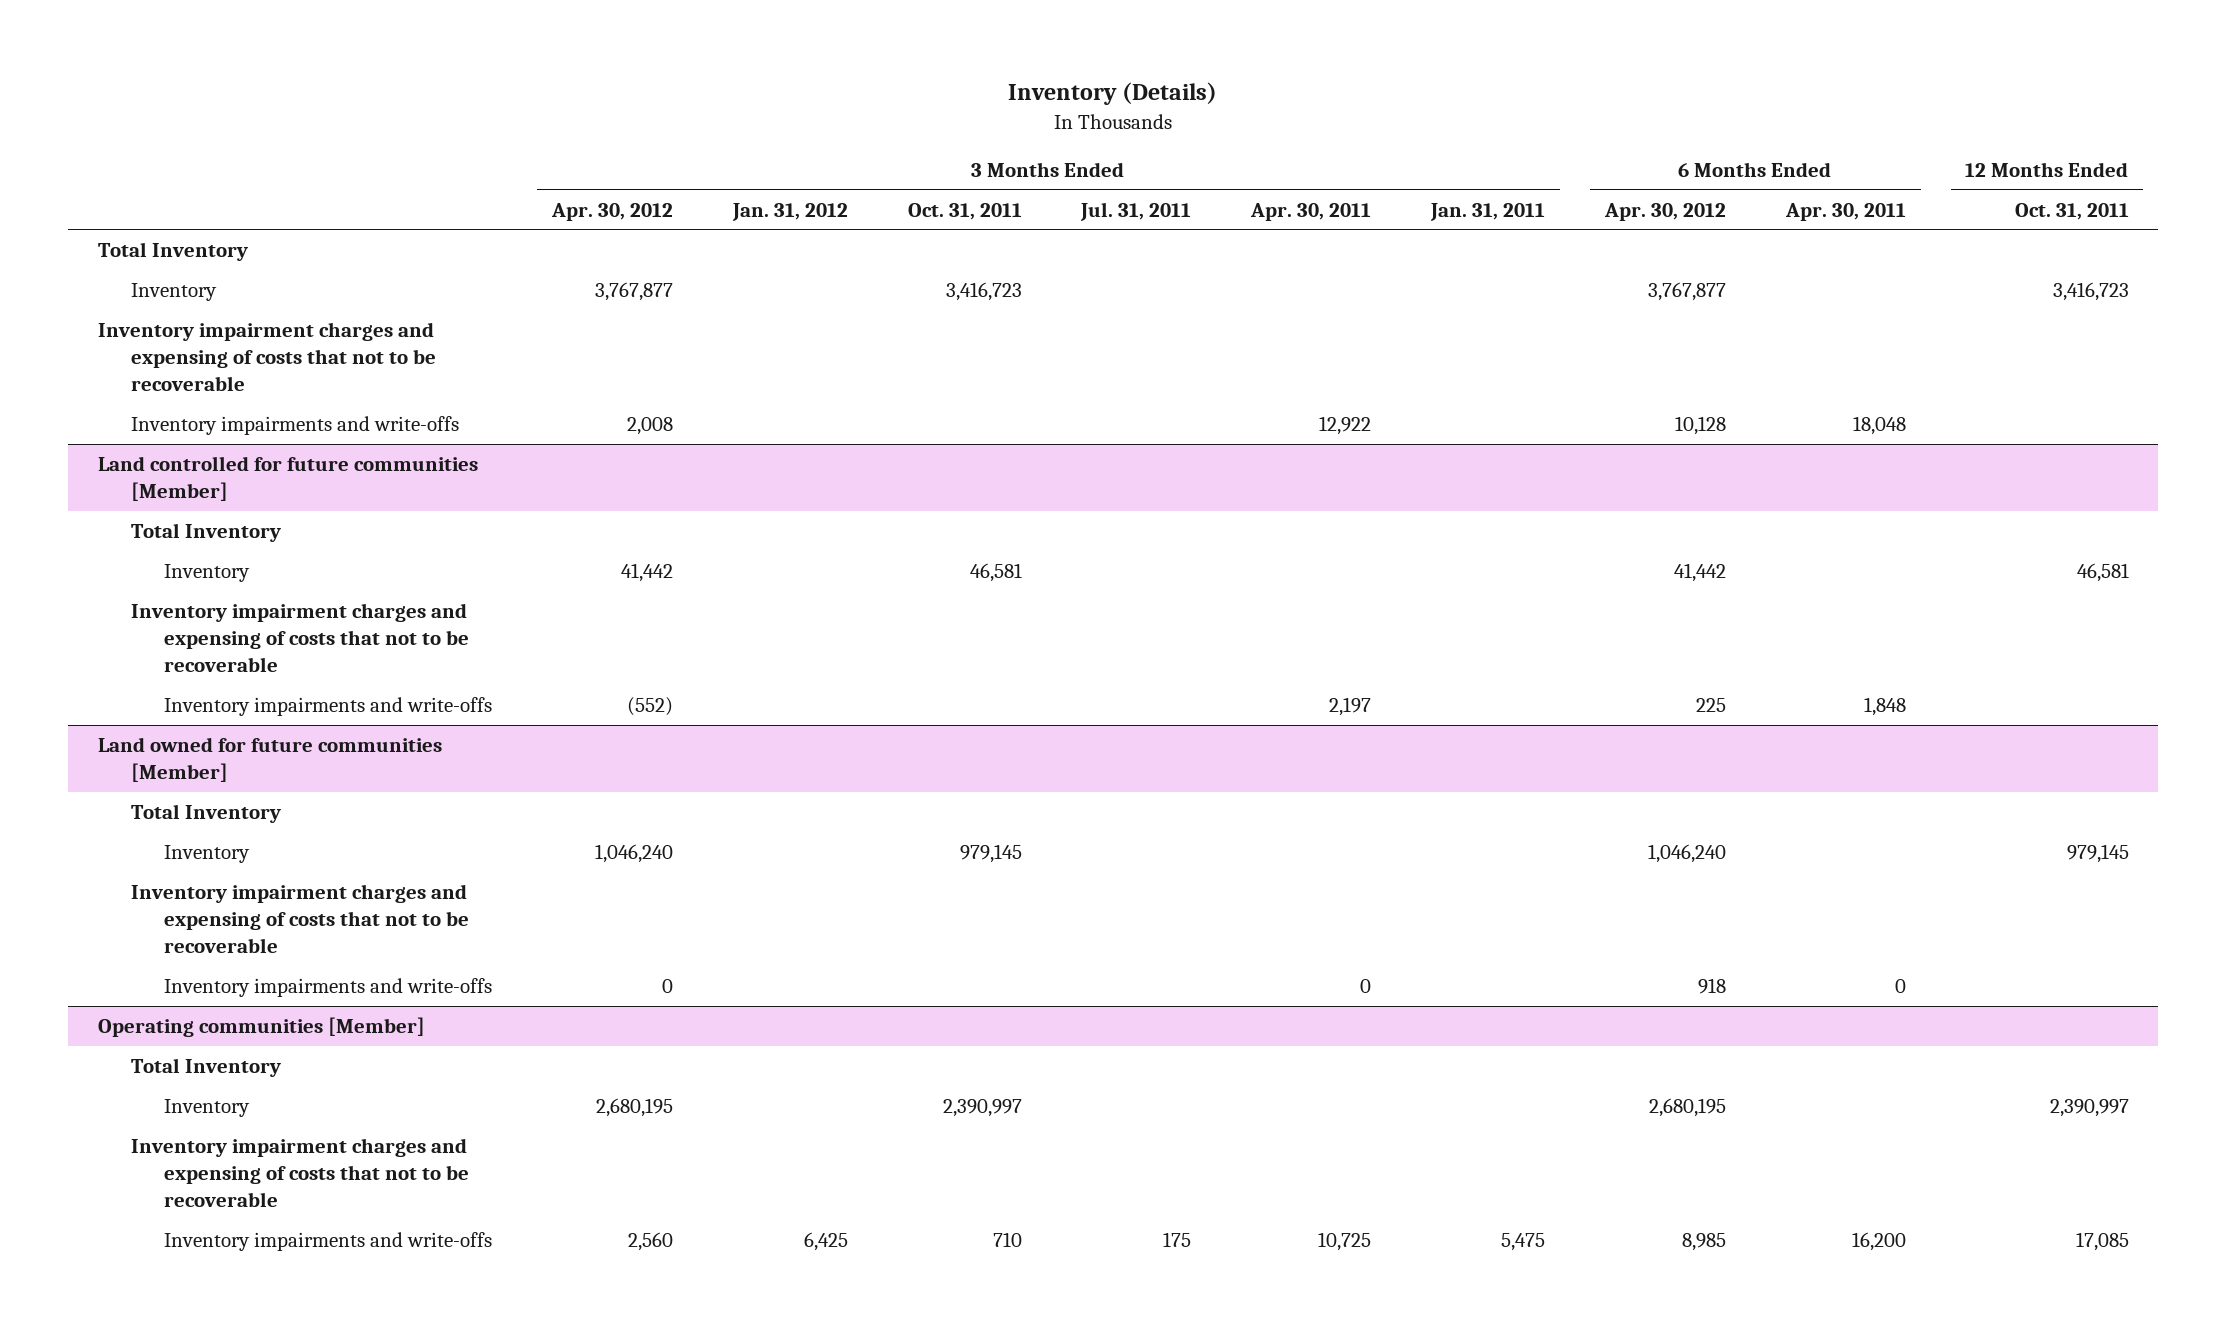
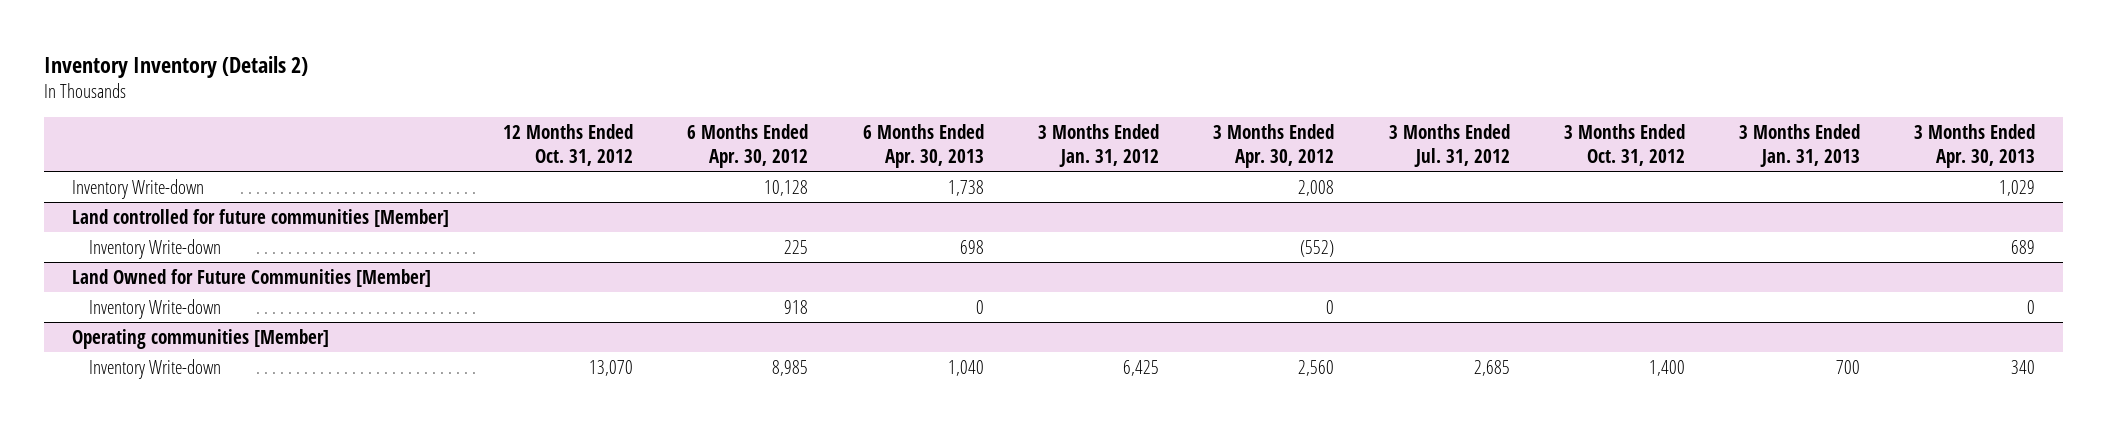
- Inventory (Details)
+ Inventory Inventory (Details 2)
- | 3 Months Ended Apr. 30, 2012 | 3 Months Ended Jan. 31, 2012 | 3 Months Ended Oct. 31, 2011 | 3 Months Ended Jul. 31, 2011 | 3 Months Ended Apr. 30, 2011 | 3 Months Ended Jan. 31, 2011 | 6 Months Ended Apr. 30, 2012 | 6 Months Ended Apr. 30, 2011 | 12 Months Ended Oct. 31, 2011
+ | 12 Months Ended Oct. 31, 2012 | 6 Months Ended Apr. 30, 2012 | 6 Months Ended Apr. 30, 2013 | 3 Months Ended Jan. 31, 2012 | 3 Months Ended Apr. 30, 2012 | 3 Months Ended Jul. 31, 2012 | 3 Months Ended Oct. 31, 2012 | 3 Months Ended Jan. 31, 2013 | 3 Months Ended Apr. 30, 2013
- Total Inventory
- Inventory | 3,767,877 | | 3,416,723 | | | | 3,767,877 | | 3,416,723
- Inventory impairment charges and expensing of costs that not to be recoverable
- Inventory impairments and write-offs | 2,008 | | | | 12,922 | | 10,128 | 18,048 |
+ Inventory Write-down | | 10,128 | 1,738 | | 2,008 | | | | 1,029
@ Land controlled for future communities [Member]
- Total Inventory
- Inventory | 41,442 | | 46,581 | | | | 41,442 | | 46,581
- Inventory impairment charges and expensing of costs that not to be recoverable
- Inventory impairments and write-offs | (552) | | | | 2,197 | | 225 | 1,848 |
- Land owned for future communities [Member]
- Total Inventory
- Inventory | 1,046,240 | | 979,145 | | | | 1,046,240 | | 979,145
- Inventory impairment charges and expensing of costs that not to be recoverable
- Inventory impairments and write-offs | 0 | | | | 0 | | 918 | 0 |
@ Land controlled for future communities [Member]
+ Inventory Write-down | | 225 | 698 | | (552) | | | | 689
+ Land Owned for Future Communities [Member]
+ Inventory Write-down | | 918 | 0 | | 0 | | | | 0
@ Operating communities [Member]
- Total Inventory
- Inventory | 2,680,195 | | 2,390,997 | | | | 2,680,195 | | 2,390,997
- Inventory impairment charges and expensing of costs that not to be recoverable
- Inventory impairments and write-offs | 2,560 | 6,425 | 710 | 175 | 10,725 | 5,475 | 8,985 | 16,200 | 17,085
+ Inventory Write-down | 13,070 | 8,985 | 1,040 | 6,425 | 2,560 | 2,685 | 1,400 | 700 | 340

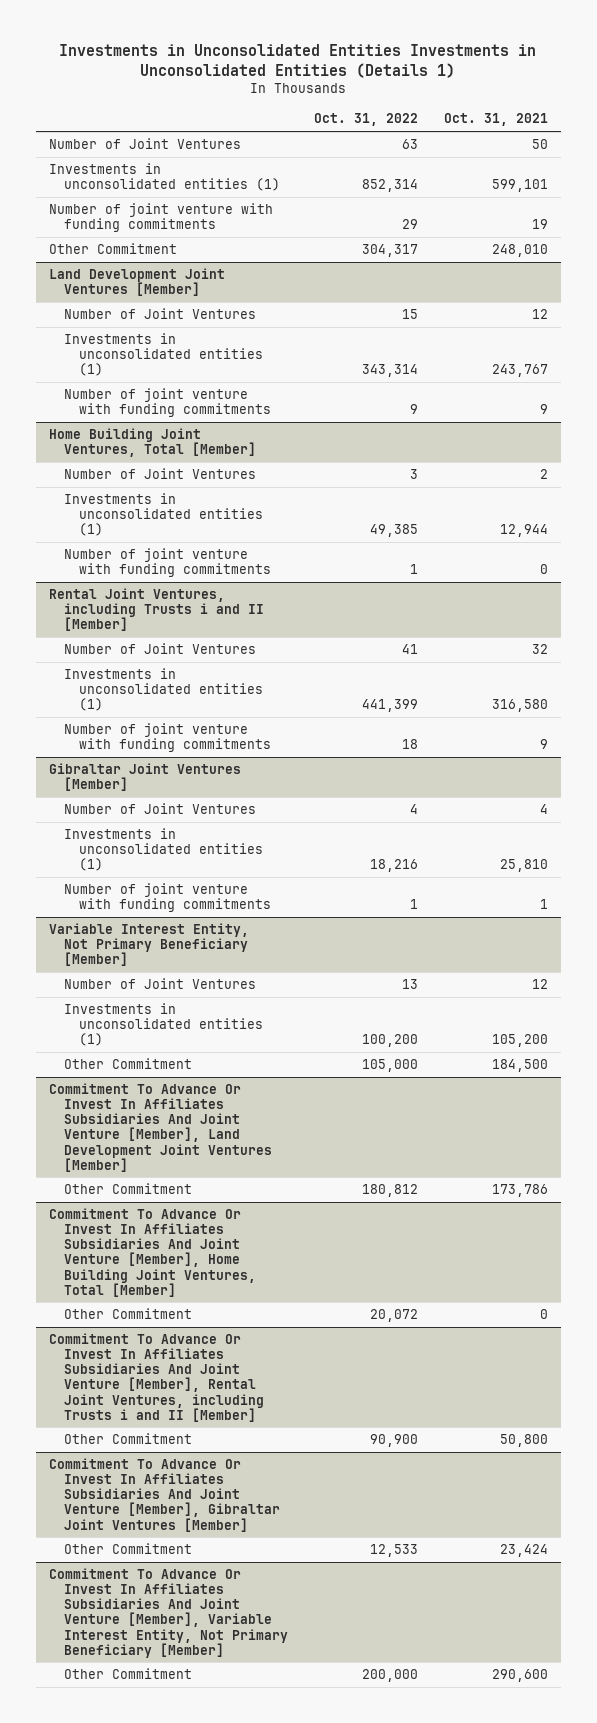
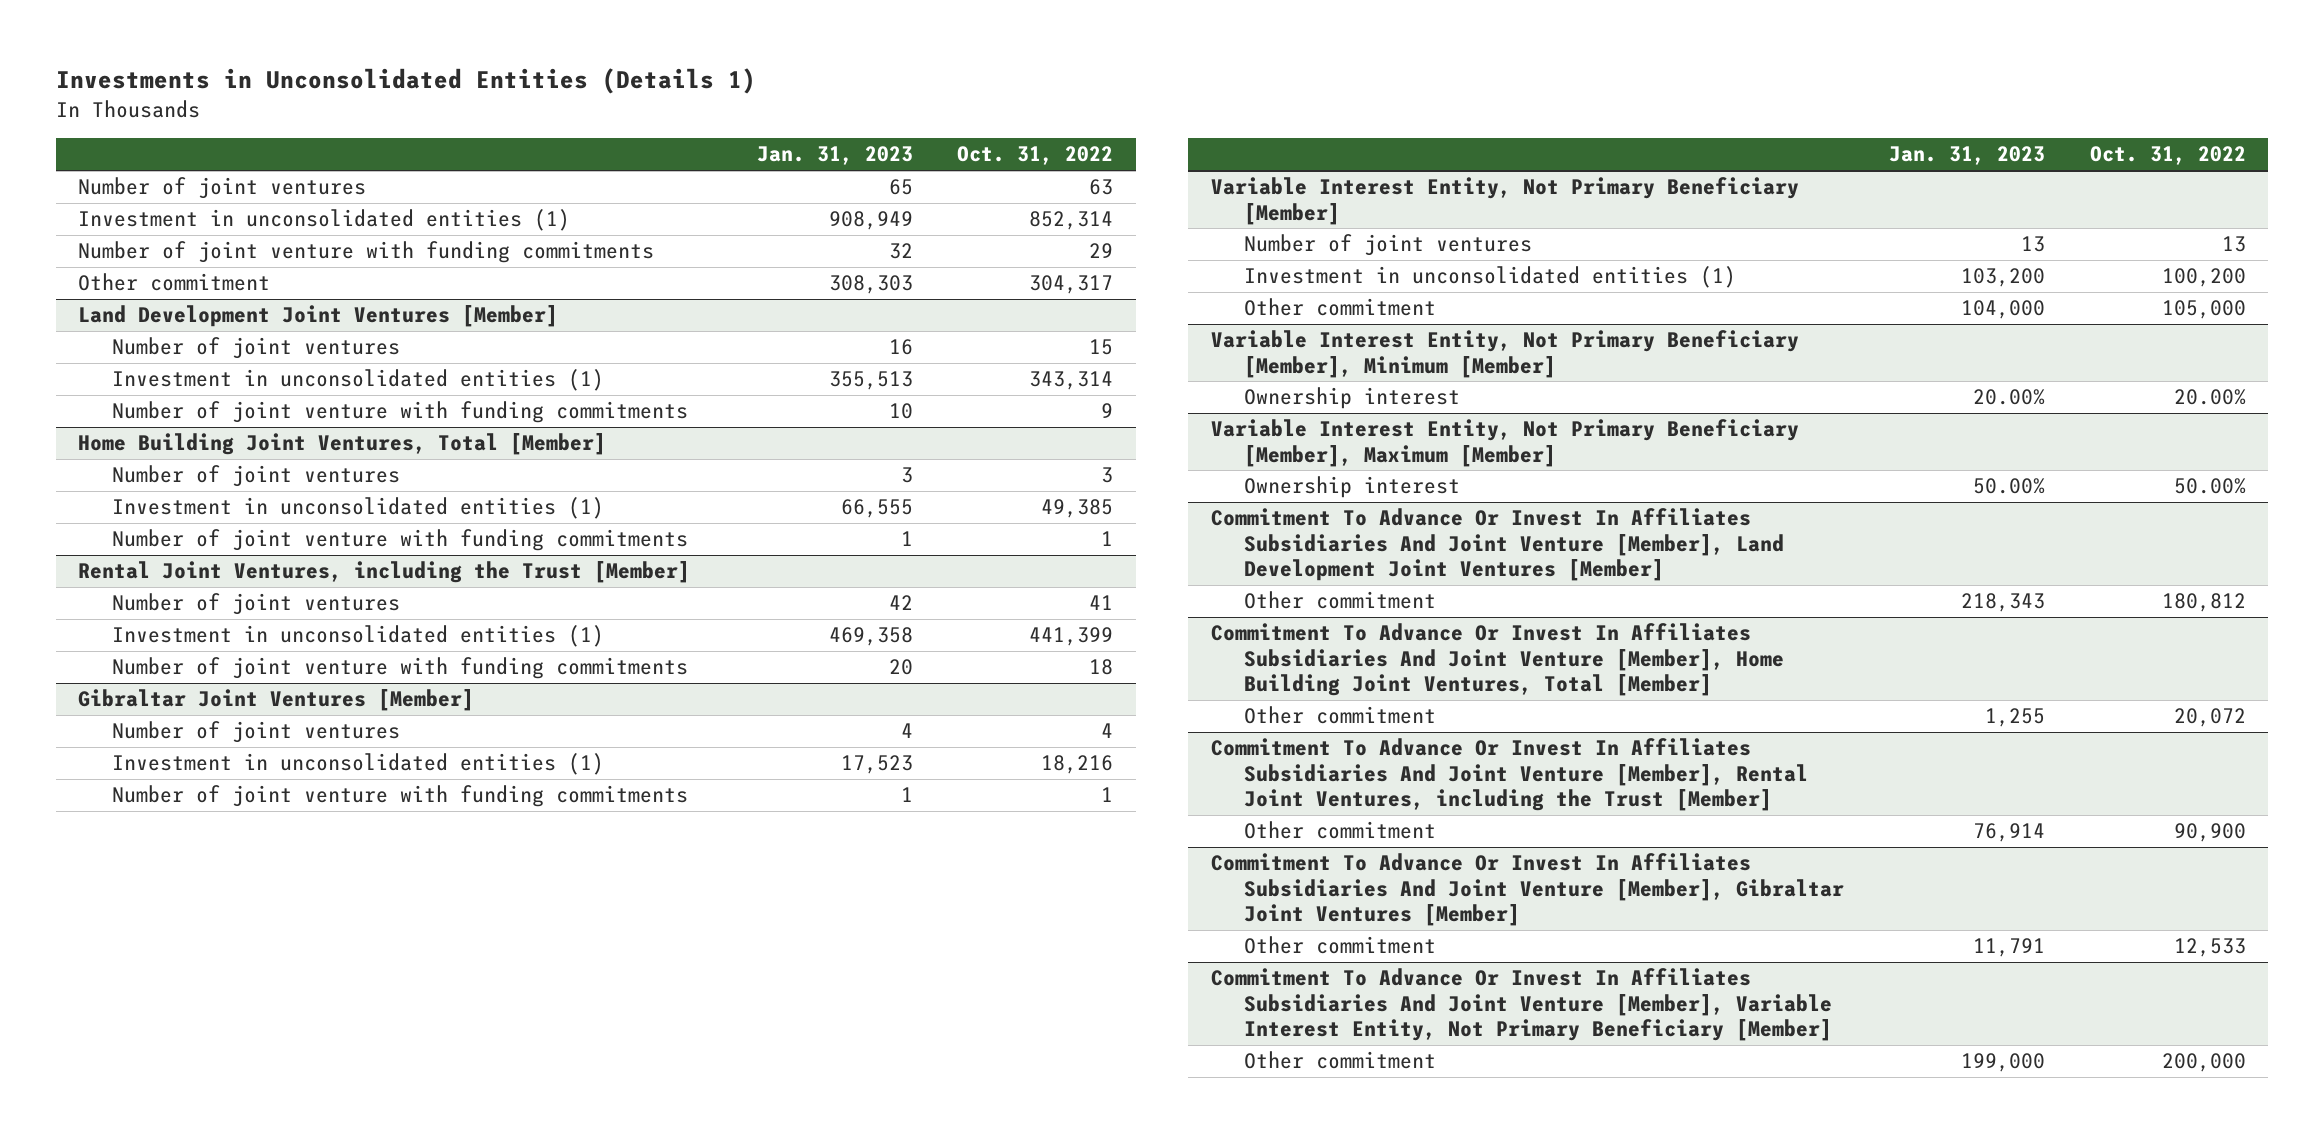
- Investments in Unconsolidated Entities Investments in Unconsolidated Entities (Details 1)
+ Investments in Unconsolidated Entities (Details 1)
- | Oct. 31, 2022 | Oct. 31, 2021
+ | Jan. 31, 2023 | Oct. 31, 2022
- Number of Joint Ventures | 63 | 50
- Investments in unconsolidated entities (1) | 852,314 | 599,101
+ Number of joint ventures | 65 | 63
+ Investment in unconsolidated entities (1) | 908,949 | 852,314
- Other Commitment | 304,317 | 248,010
+ Other commitment | 308,303 | 304,317
@ Land Development Joint Ventures [Member]
- Number of Joint Ventures | 15 | 12
- Investments in unconsolidated entities (1) | 343,314 | 243,767
+ Number of joint ventures | 16 | 15
+ Investment in unconsolidated entities (1) | 355,513 | 343,314
@ Home Building Joint Ventures, Total [Member]
- Number of Joint Ventures | 3 | 2
- Investments in unconsolidated entities (1) | 49,385 | 12,944
+ Number of joint ventures | 3 | 3
+ Investment in unconsolidated entities (1) | 66,555 | 49,385
- Rental Joint Ventures, including Trusts i and II [Member]
- Number of Joint Ventures | 41 | 32
- Investments in unconsolidated entities (1) | 441,399 | 316,580
+ Rental Joint Ventures, including the Trust [Member]
+ Number of joint ventures | 42 | 41
+ Investment in unconsolidated entities (1) | 469,358 | 441,399
@ Gibraltar Joint Ventures [Member]
- Number of Joint Ventures | 4 | 4
- Investments in unconsolidated entities (1) | 18,216 | 25,810
+ Number of joint ventures | 4 | 4
+ Investment in unconsolidated entities (1) | 17,523 | 18,216
@ Variable Interest Entity, Not Primary Beneficiary [Member]
- Number of Joint Ventures | 13 | 12
- Investments in unconsolidated entities (1) | 100,200 | 105,200
- Other Commitment | 105,000 | 184,500
+ Number of joint ventures | 13 | 13
+ Investment in unconsolidated entities (1) | 103,200 | 100,200
+ Other commitment | 104,000 | 105,000
+ Variable Interest Entity, Not Primary Beneficiary [Member], Minimum [Member]
+ Ownership interest | 20.00% | 20.00%
+ Variable Interest Entity, Not Primary Beneficiary [Member], Maximum [Member]
+ Ownership interest | 50.00% | 50.00%
@ Commitment To Advance Or Invest In Affiliates Subsidiaries And Joint Venture [Member], Land Development Joint Ventures [Member]
- Other Commitment | 180,812 | 173,786
+ Other commitment | 218,343 | 180,812
@ Commitment To Advance Or Invest In Affiliates Subsidiaries And Joint Venture [Member], Home Building Joint Ventures, Total [Member]
- Other Commitment | 20,072 | 0
- Commitment To Advance Or Invest In Affiliates Subsidiaries And Joint Venture [Member], Rental Joint Ventures, including Trusts i and II [Member]
- Other Commitment | 90,900 | 50,800
@ Commitment To Advance Or Invest In Affiliates Subsidiaries And Joint Venture [Member], Home Building Joint Ventures, Total [Member]
+ Other commitment | 1,255 | 20,072
+ Commitment To Advance Or Invest In Affiliates Subsidiaries And Joint Venture [Member], Rental Joint Ventures, including the Trust [Member]
+ Other commitment | 76,914 | 90,900
@ Commitment To Advance Or Invest In Affiliates Subsidiaries And Joint Venture [Member], Gibraltar Joint Ventures [Member]
- Other Commitment | 12,533 | 23,424
+ Other commitment | 11,791 | 12,533
@ Commitment To Advance Or Invest In Affiliates Subsidiaries And Joint Venture [Member], Variable Interest Entity, Not Primary Beneficiary [Member]
- Other Commitment | 200,000 | 290,600
+ Other commitment | 199,000 | 200,000

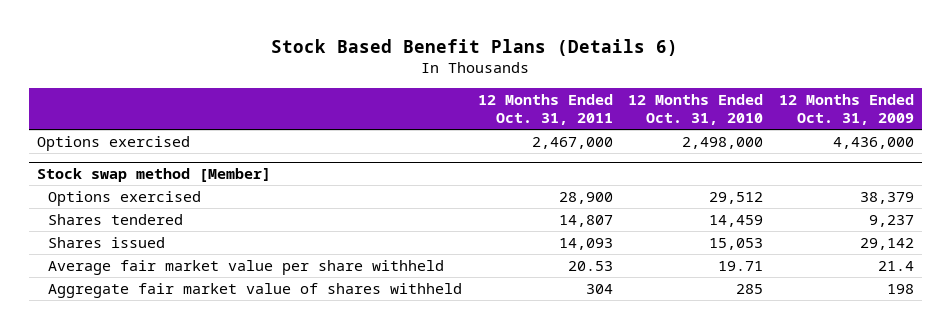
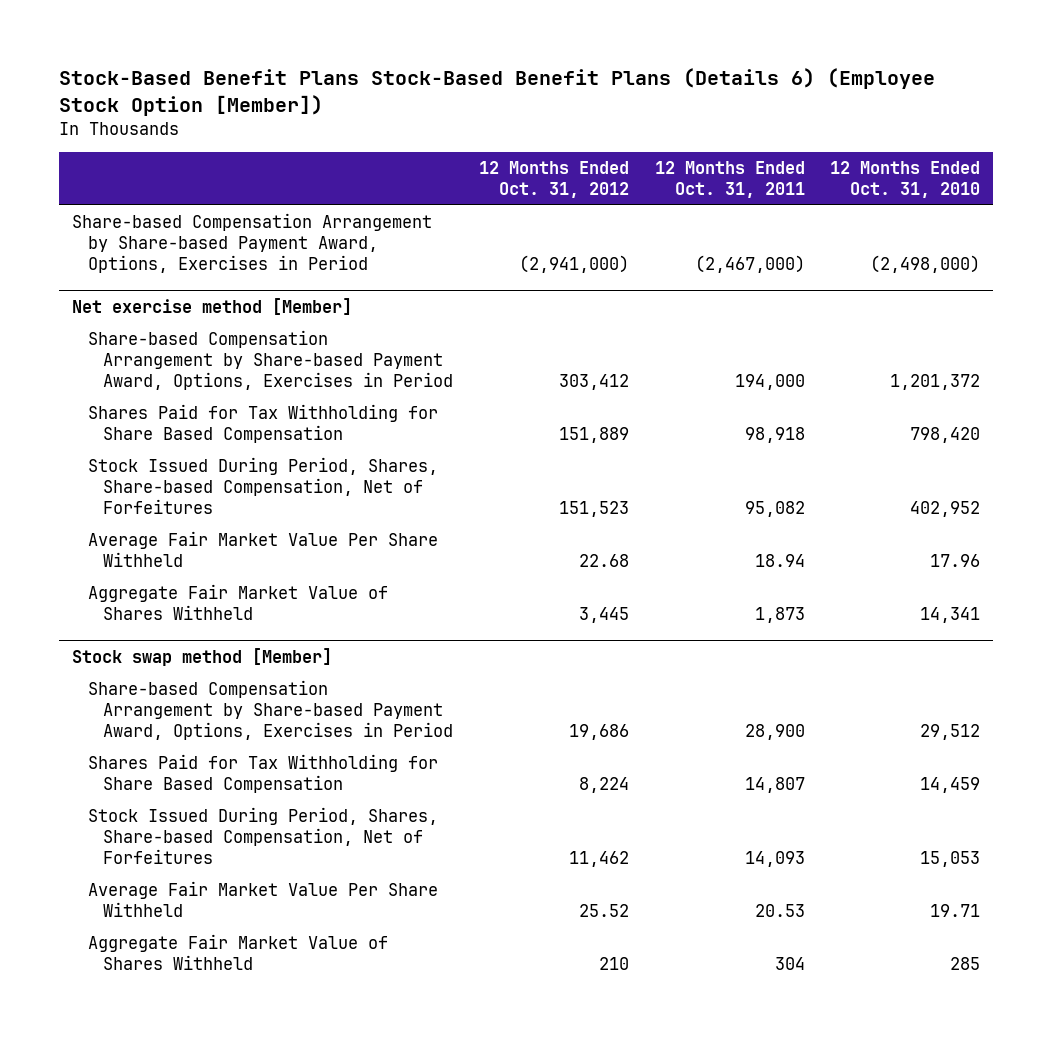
- Stock Based Benefit Plans (Details 6)
+ Stock-Based Benefit Plans Stock-Based Benefit Plans (Details 6) (Employee Stock Option [Member])
- | 12 Months Ended Oct. 31, 2011 | 12 Months Ended Oct. 31, 2010 | 12 Months Ended Oct. 31, 2009
+ | 12 Months Ended Oct. 31, 2012 | 12 Months Ended Oct. 31, 2011 | 12 Months Ended Oct. 31, 2010
- Options exercised | 2,467,000 | 2,498,000 | 4,436,000
+ Share-based Compensation Arrangement by Share-based Payment Award, Options, Exercises in Period | (2,941,000) | (2,467,000) | (2,498,000)
+ Net exercise method [Member]
+ Share-based Compensation Arrangement by Share-based Payment Award, Options, Exercises in Period | 303,412 | 194,000 | 1,201,372
+ Shares Paid for Tax Withholding for Share Based Compensation | 151,889 | 98,918 | 798,420
+ Stock Issued During Period, Shares, Share-based Compensation, Net of Forfeitures | 151,523 | 95,082 | 402,952
+ Average Fair Market Value Per Share Withheld | 22.68 | 18.94 | 17.96
+ Aggregate Fair Market Value of Shares Withheld | 3,445 | 1,873 | 14,341
@ Stock swap method [Member]
- Options exercised | 28,900 | 29,512 | 38,379
- Shares tendered | 14,807 | 14,459 | 9,237
- Shares issued | 14,093 | 15,053 | 29,142
- Average fair market value per share withheld | 20.53 | 19.71 | 21.4
- Aggregate fair market value of shares withheld | 304 | 285 | 198
+ Share-based Compensation Arrangement by Share-based Payment Award, Options, Exercises in Period | 19,686 | 28,900 | 29,512
+ Shares Paid for Tax Withholding for Share Based Compensation | 8,224 | 14,807 | 14,459
+ Stock Issued During Period, Shares, Share-based Compensation, Net of Forfeitures | 11,462 | 14,093 | 15,053
+ Average Fair Market Value Per Share Withheld | 25.52 | 20.53 | 19.71
+ Aggregate Fair Market Value of Shares Withheld | 210 | 304 | 285

